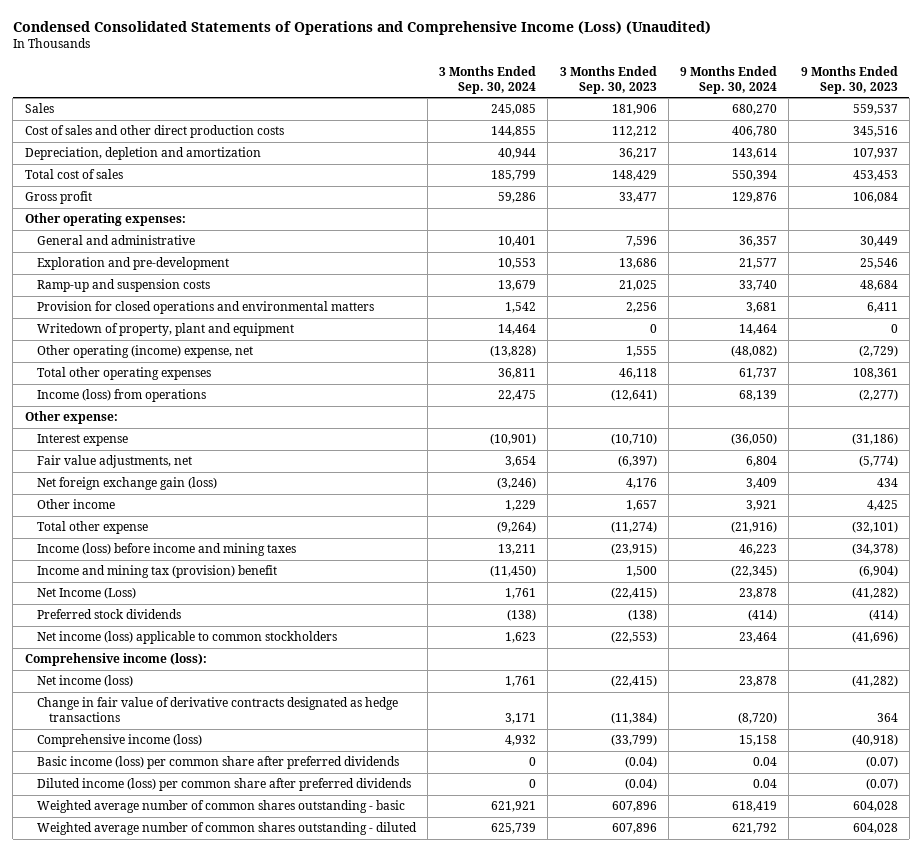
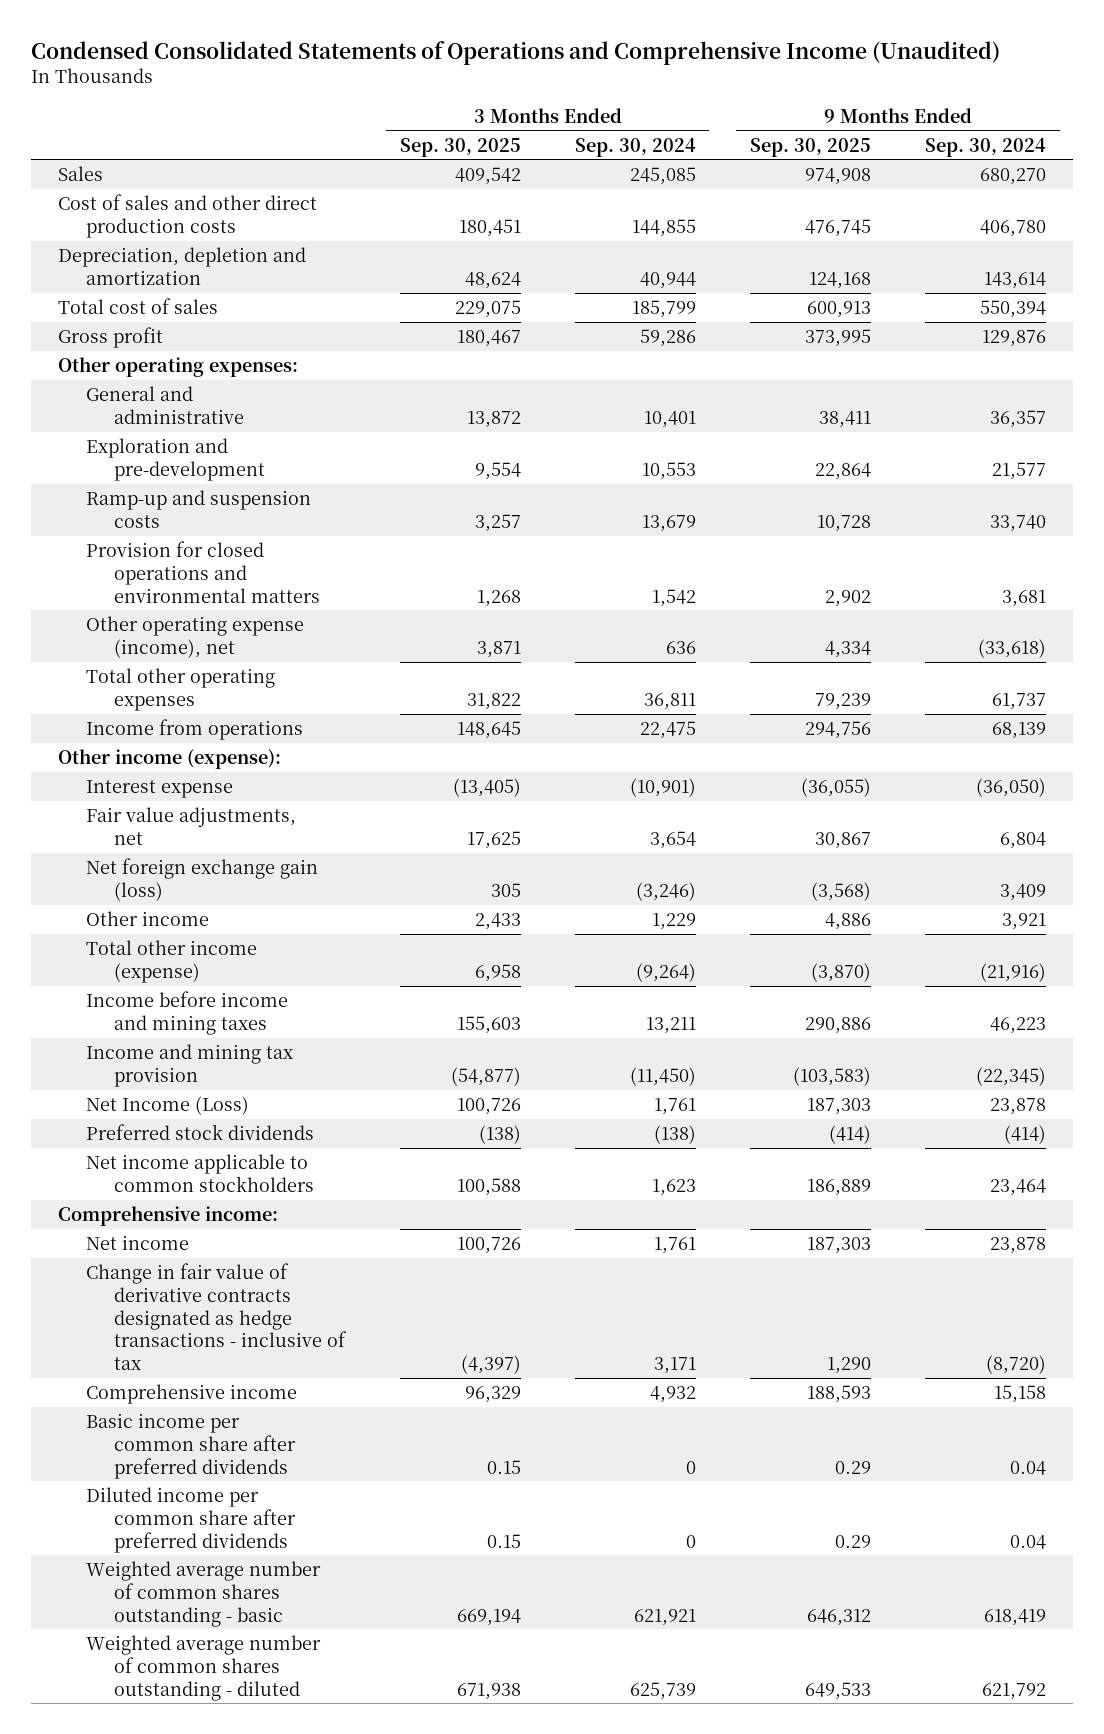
- Condensed Consolidated Statements of Operations and Comprehensive Income (Loss) (Unaudited)
+ Condensed Consolidated Statements of Operations and Comprehensive Income (Unaudited)
- | 3 Months Ended Sep. 30, 2024 | 3 Months Ended Sep. 30, 2023 | 9 Months Ended Sep. 30, 2024 | 9 Months Ended Sep. 30, 2023
+ | 3 Months Ended Sep. 30, 2025 | 3 Months Ended Sep. 30, 2024 | 9 Months Ended Sep. 30, 2025 | 9 Months Ended Sep. 30, 2024
- Writedown of property, plant and equipment | 14,464 | 0 | 14,464 | 0
- Other operating (income) expense, net | (13,828) | 1,555 | (48,082) | (2,729)
+ Other operating expense (income), net | 3,871 | 636 | 4,334 | (33,618)
- Income (loss) from operations | 22,475 | (12,641) | 68,139 | (2,277)
- Other expense:
+ Income from operations | 148,645 | 22,475 | 294,756 | 68,139
+ Other income (expense):
- Total other expense | (9,264) | (11,274) | (21,916) | (32,101)
- Income (loss) before income and mining taxes | 13,211 | (23,915) | 46,223 | (34,378)
- Income and mining tax (provision) benefit | (11,450) | 1,500 | (22,345) | (6,904)
+ Total other income (expense) | 6,958 | (9,264) | (3,870) | (21,916)
+ Income before income and mining taxes | 155,603 | 13,211 | 290,886 | 46,223
+ Income and mining tax provision | (54,877) | (11,450) | (103,583) | (22,345)
- Net income (loss) applicable to common stockholders | 1,623 | (22,553) | 23,464 | (41,696)
- Comprehensive income (loss):
- Net income (loss) | 1,761 | (22,415) | 23,878 | (41,282)
- Change in fair value of derivative contracts designated as hedge transactions | 3,171 | (11,384) | (8,720) | 364
- Comprehensive income (loss) | 4,932 | (33,799) | 15,158 | (40,918)
- Basic income (loss) per common share after preferred dividends | 0 | (0.04) | 0.04 | (0.07)
- Diluted income (loss) per common share after preferred dividends | 0 | (0.04) | 0.04 | (0.07)
+ Net income applicable to common stockholders | 100,588 | 1,623 | 186,889 | 23,464
+ Comprehensive income:
+ Net income | 100,726 | 1,761 | 187,303 | 23,878
+ Change in fair value of derivative contracts designated as hedge transactions - inclusive of tax | (4,397) | 3,171 | 1,290 | (8,720)
+ Comprehensive income | 96,329 | 4,932 | 188,593 | 15,158
+ Basic income per common share after preferred dividends | 0.15 | 0 | 0.29 | 0.04
+ Diluted income per common share after preferred dividends | 0.15 | 0 | 0.29 | 0.04

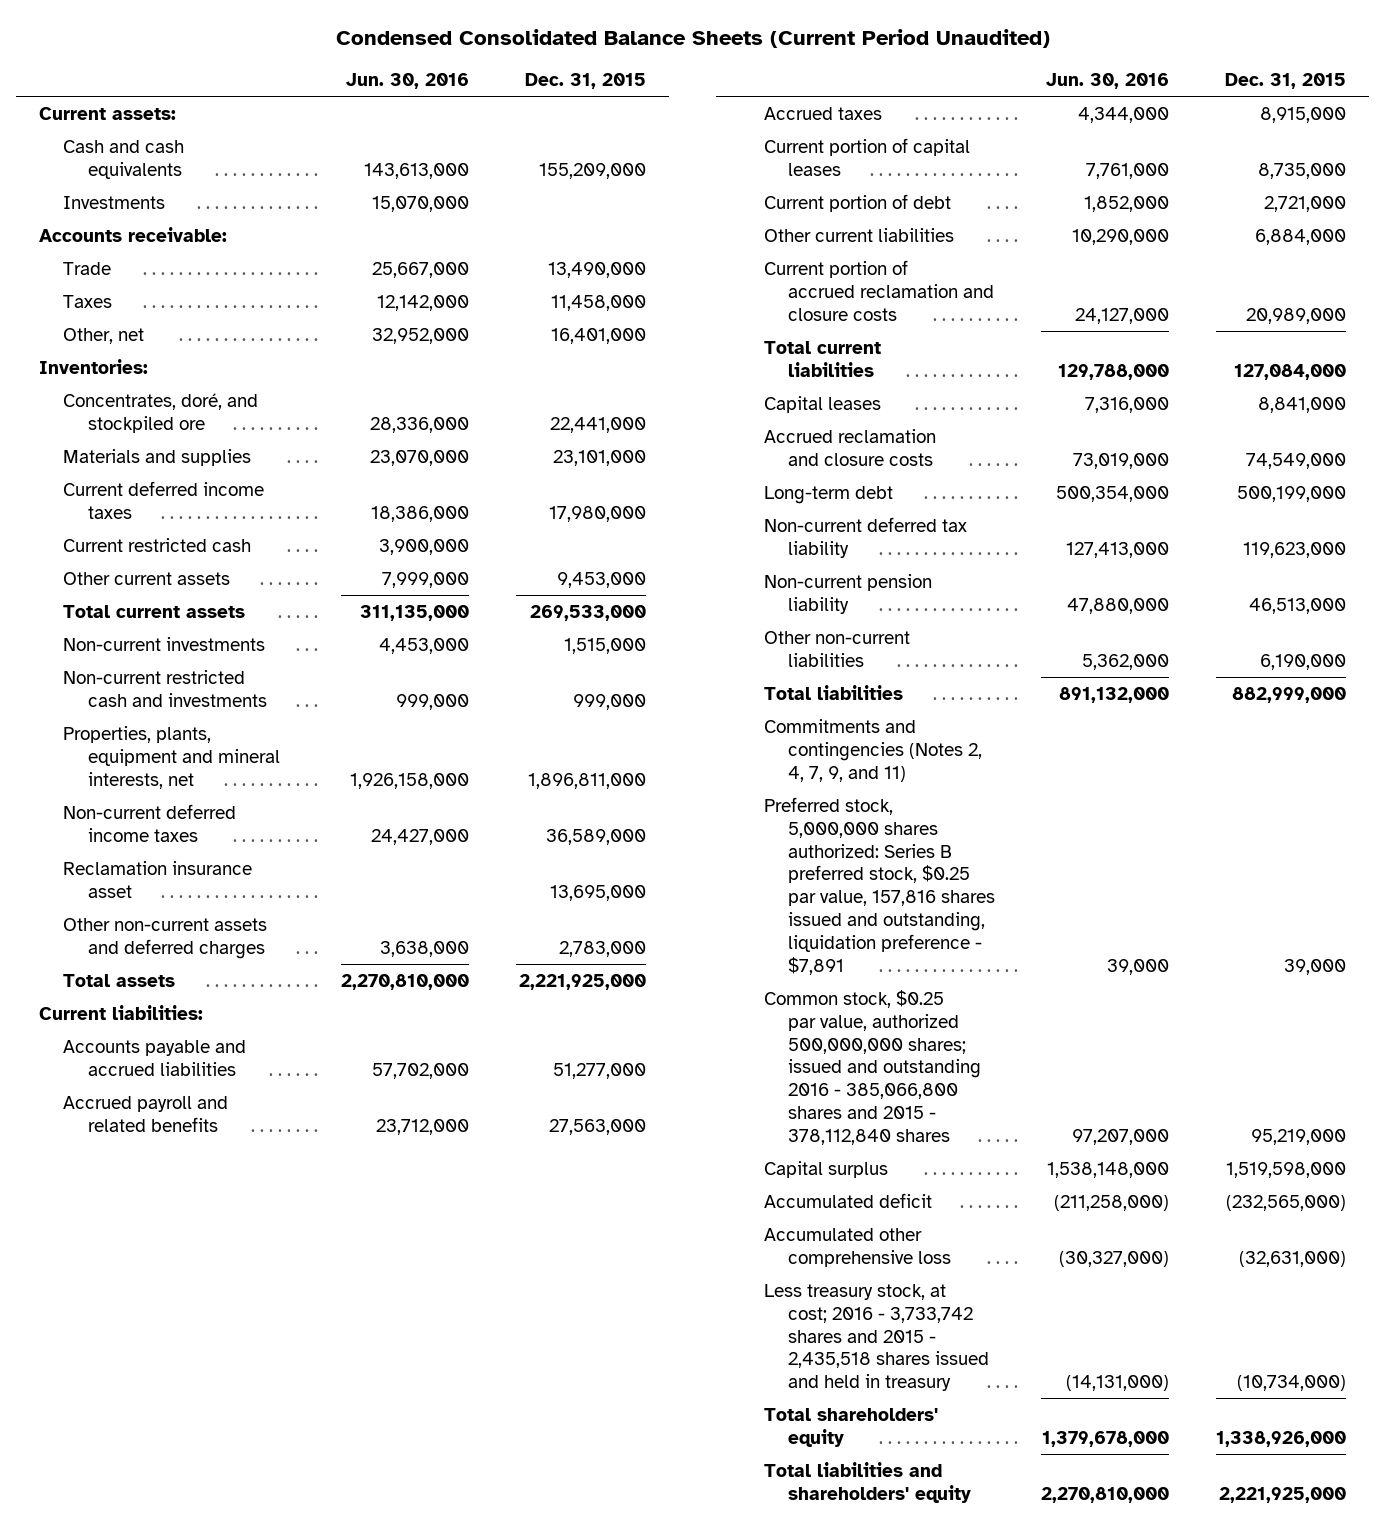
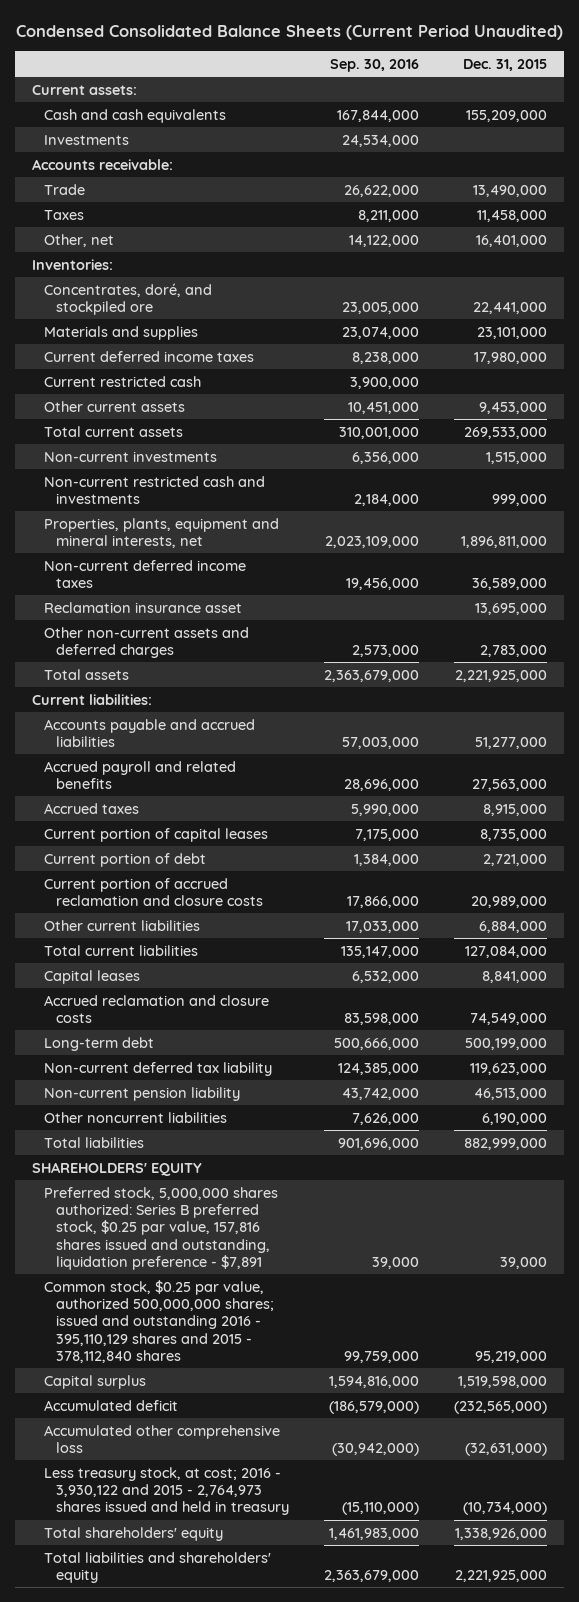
- | Jun. 30, 2016 | Dec. 31, 2015
+ | Sep. 30, 2016 | Dec. 31, 2015
moved down: Other current liabilities | 17,033,000 | 6,884,000
- Other non-current liabilities | 5,362,000 | 6,190,000
+ Other noncurrent liabilities | 7,626,000 | 6,190,000
- Commitments and contingencies (Notes 2, 4, 7, 9, and 11)
+ SHAREHOLDERS' EQUITY
- Common stock, $0.25 par value, authorized 500,000,000 shares; issued and outstanding 2016 - 385,066,800 shares and 2015 - 378,112,840 shares | 97,207,000 | 95,219,000
+ Common stock, $0.25 par value, authorized 500,000,000 shares; issued and outstanding 2016 - 395,110,129 shares and 2015 - 378,112,840 shares | 99,759,000 | 95,219,000
- Less treasury stock, at cost; 2016 - 3,733,742 shares and 2015 - 2,435,518 shares issued and held in treasury | (14,131,000) | (10,734,000)
+ Less treasury stock, at cost; 2016 - 3,930,122 and 2015 - 2,764,973 shares issued and held in treasury | (15,110,000) | (10,734,000)

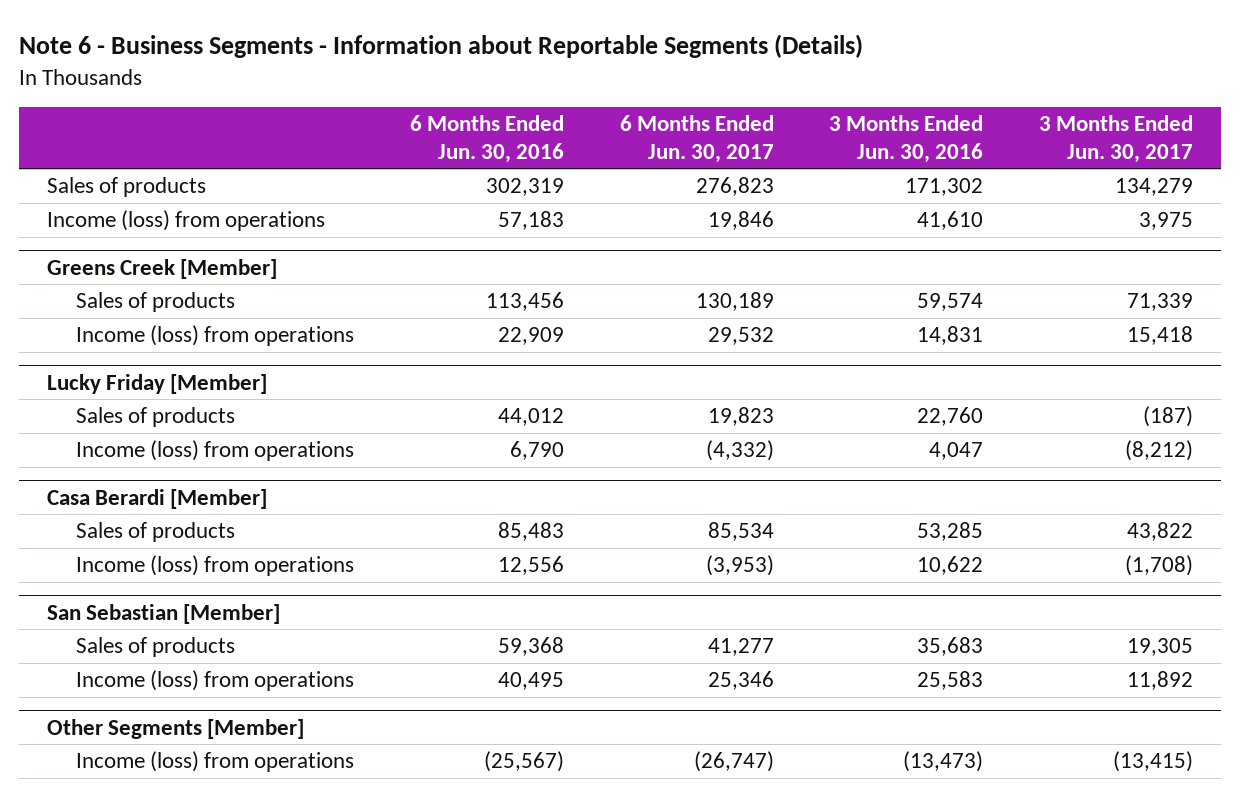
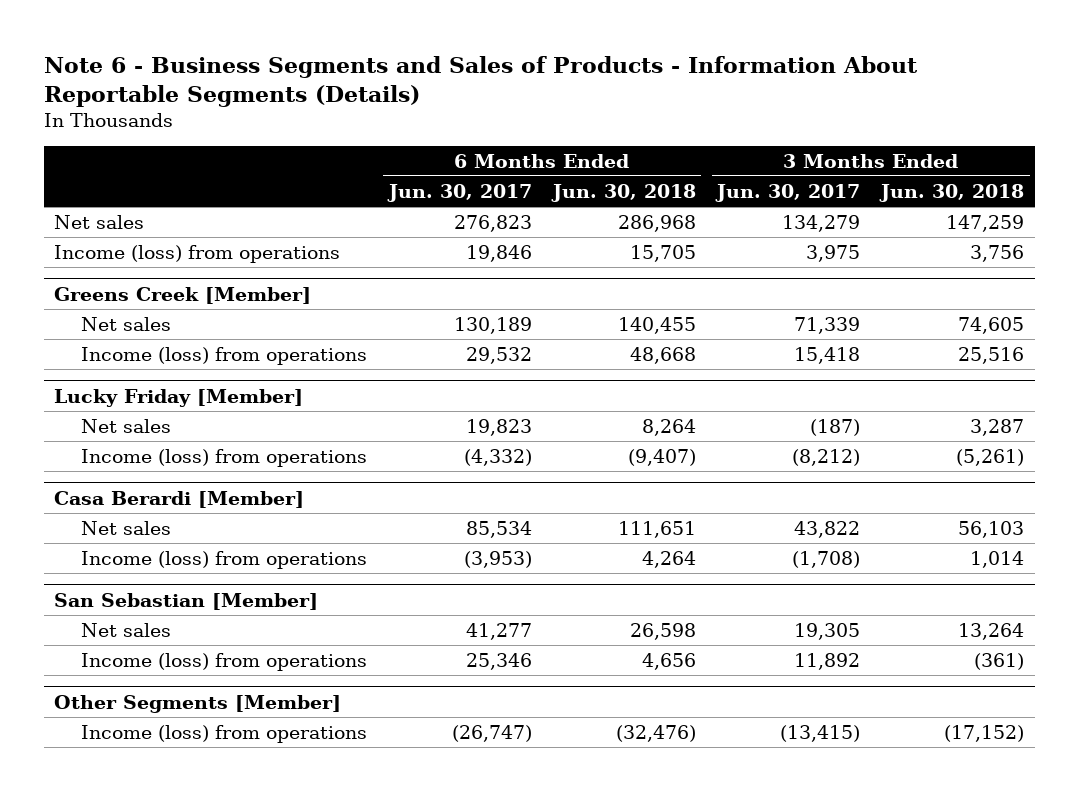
- Note 6 - Business Segments - Information about Reportable Segments (Details)
+ Note 6 - Business Segments and Sales of Products - Information About Reportable Segments (Details)
- | 6 Months Ended Jun. 30, 2016 | 6 Months Ended Jun. 30, 2017 | 3 Months Ended Jun. 30, 2016 | 3 Months Ended Jun. 30, 2017
+ | 6 Months Ended Jun. 30, 2017 | 6 Months Ended Jun. 30, 2018 | 3 Months Ended Jun. 30, 2017 | 3 Months Ended Jun. 30, 2018
- Sales of products | 302,319 | 276,823 | 171,302 | 134,279
+ Net sales | 276,823 | 286,968 | 134,279 | 147,259
@ Greens Creek [Member]
- Sales of products | 113,456 | 130,189 | 59,574 | 71,339
+ Net sales | 130,189 | 140,455 | 71,339 | 74,605
@ Lucky Friday [Member]
- Sales of products | 44,012 | 19,823 | 22,760 | (187)
+ Net sales | 19,823 | 8,264 | (187) | 3,287
@ Casa Berardi [Member]
- Sales of products | 85,483 | 85,534 | 53,285 | 43,822
+ Net sales | 85,534 | 111,651 | 43,822 | 56,103
@ San Sebastian [Member]
- Sales of products | 59,368 | 41,277 | 35,683 | 19,305
+ Net sales | 41,277 | 26,598 | 19,305 | 13,264

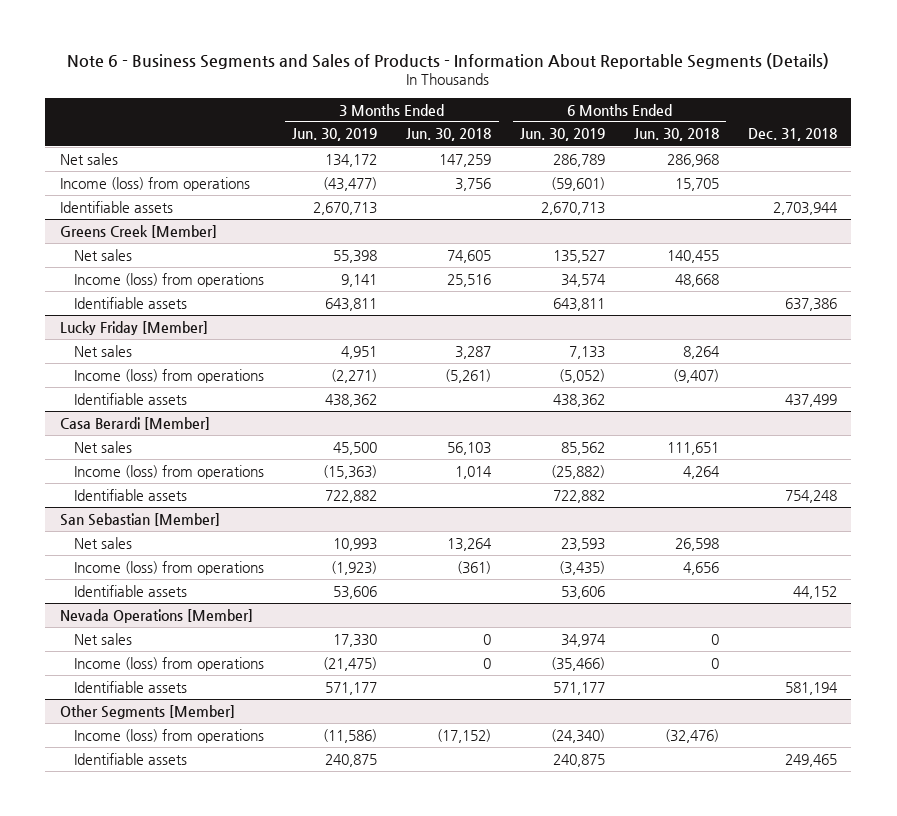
- | 6 Months Ended Jun. 30, 2017 | 6 Months Ended Jun. 30, 2018 | 3 Months Ended Jun. 30, 2017 | 3 Months Ended Jun. 30, 2018
+ | 3 Months Ended Jun. 30, 2019 | 3 Months Ended Jun. 30, 2018 | 6 Months Ended Jun. 30, 2019 | 6 Months Ended Jun. 30, 2018 | Dec. 31, 2018
+ Identifiable assets | 2,670,713 | | 2,670,713 | | 2,703,944
@ Greens Creek [Member]
+ Identifiable assets | 643,811 | | 643,811 | | 637,386
@ Lucky Friday [Member]
+ Identifiable assets | 438,362 | | 438,362 | | 437,499
@ Casa Berardi [Member]
+ Identifiable assets | 722,882 | | 722,882 | | 754,248
@ San Sebastian [Member]
+ Identifiable assets | 53,606 | | 53,606 | | 44,152
+ Nevada Operations [Member]
+ Net sales | 17,330 | 0 | 34,974 | 0 |
+ Income (loss) from operations | (21,475) | 0 | (35,466) | 0 |
+ Identifiable assets | 571,177 | | 571,177 | | 581,194
@ Other Segments [Member]
+ Identifiable assets | 240,875 | | 240,875 | | 249,465

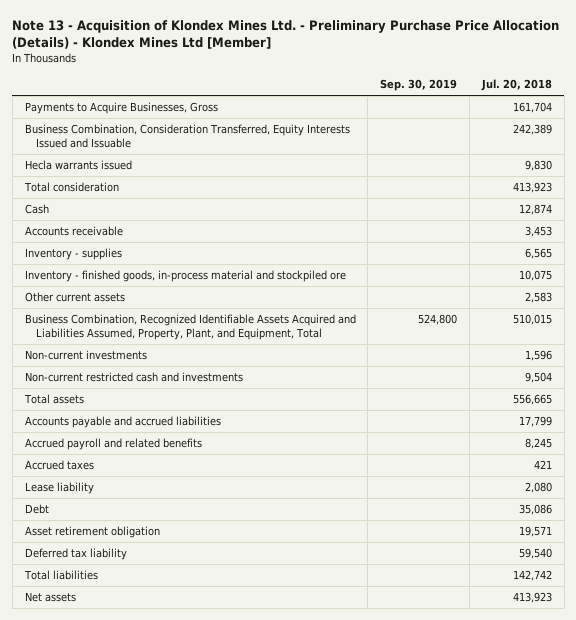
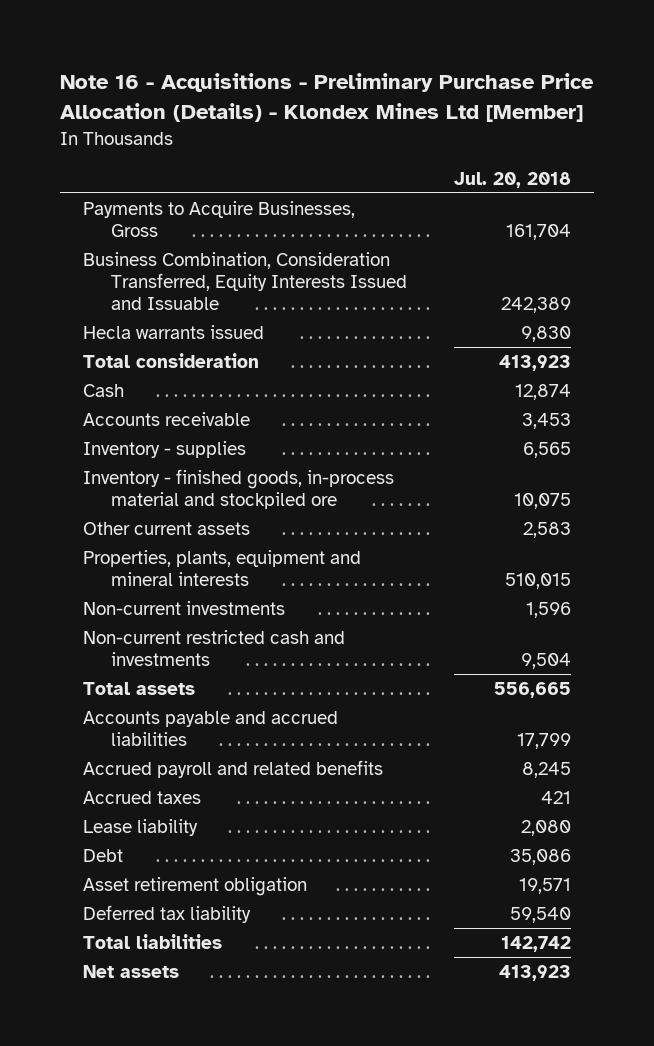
- Note 13 - Acquisition of Klondex Mines Ltd. - Preliminary Purchase Price Allocation (Details) - Klondex Mines Ltd [Member]
+ Note 16 - Acquisitions - Preliminary Purchase Price Allocation (Details) - Klondex Mines Ltd [Member]
- | Sep. 30, 2019 | Jul. 20, 2018
+ | Jul. 20, 2018
- Business Combination, Recognized Identifiable Assets Acquired and Liabilities Assumed, Property, Plant, and Equipment, Total | 524,800 | 510,015
+ Properties, plants, equipment and mineral interests | 510,015

